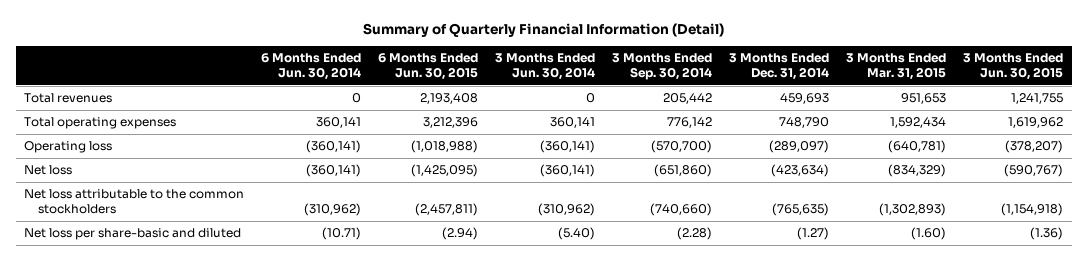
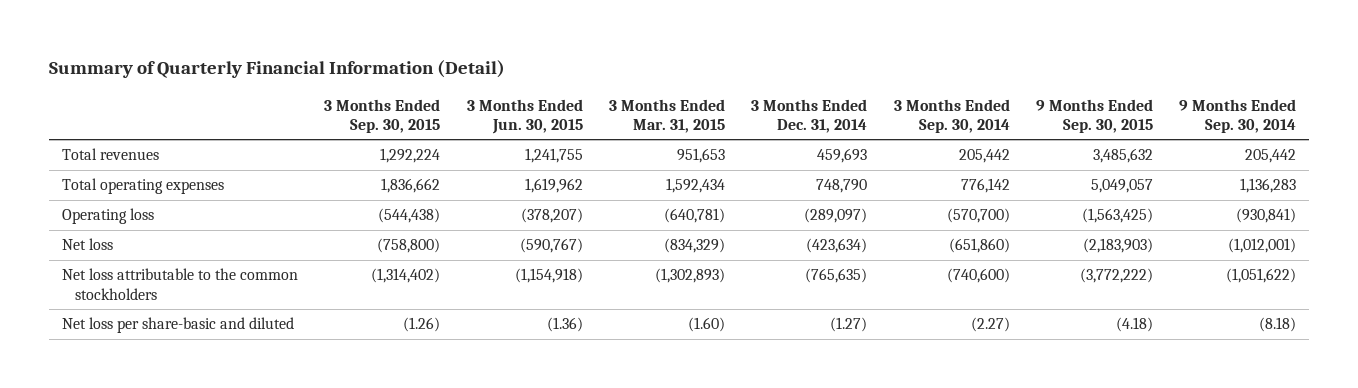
- | 6 Months Ended Jun. 30, 2014 | 6 Months Ended Jun. 30, 2015 | 3 Months Ended Jun. 30, 2014 | 3 Months Ended Sep. 30, 2014 | 3 Months Ended Dec. 31, 2014 | 3 Months Ended Mar. 31, 2015 | 3 Months Ended Jun. 30, 2015
+ | 3 Months Ended Sep. 30, 2015 | 3 Months Ended Jun. 30, 2015 | 3 Months Ended Mar. 31, 2015 | 3 Months Ended Dec. 31, 2014 | 3 Months Ended Sep. 30, 2014 | 9 Months Ended Sep. 30, 2015 | 9 Months Ended Sep. 30, 2014
- Net loss attributable to the common stockholders | (310,962) | (2,457,811) | (310,962) | (740,660) | (765,635) | (1,302,893) | (1,154,918)
- Net loss per share-basic and diluted | (10.71) | (2.94) | (5.40) | (2.28) | (1.27) | (1.60) | (1.36)
+ Net loss attributable to the common stockholders | (1,314,402) | (1,154,918) | (1,302,893) | (765,635) | (740,600) | (3,772,222) | (1,051,622)
+ Net loss per share-basic and diluted | (1.26) | (1.36) | (1.60) | (1.27) | (2.27) | (4.18) | (8.18)

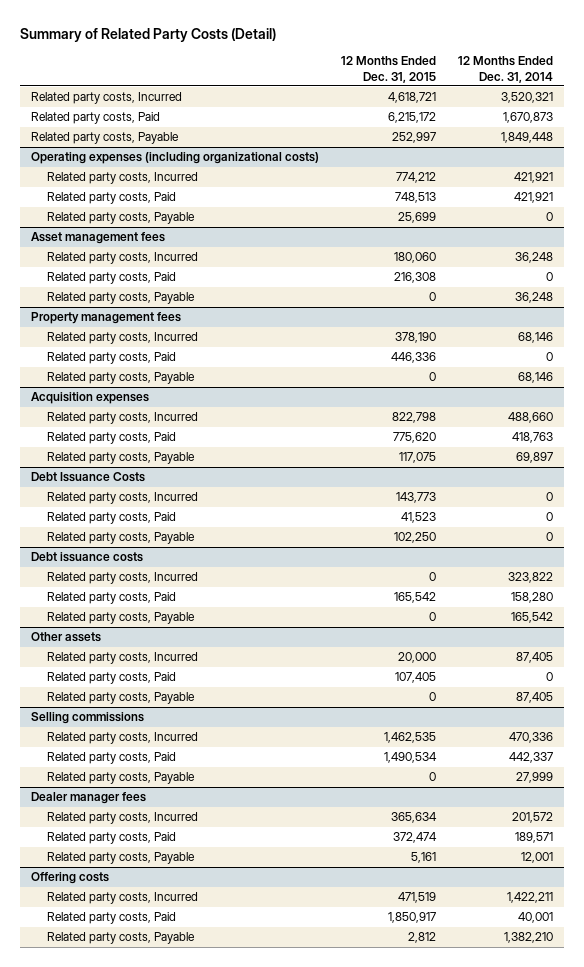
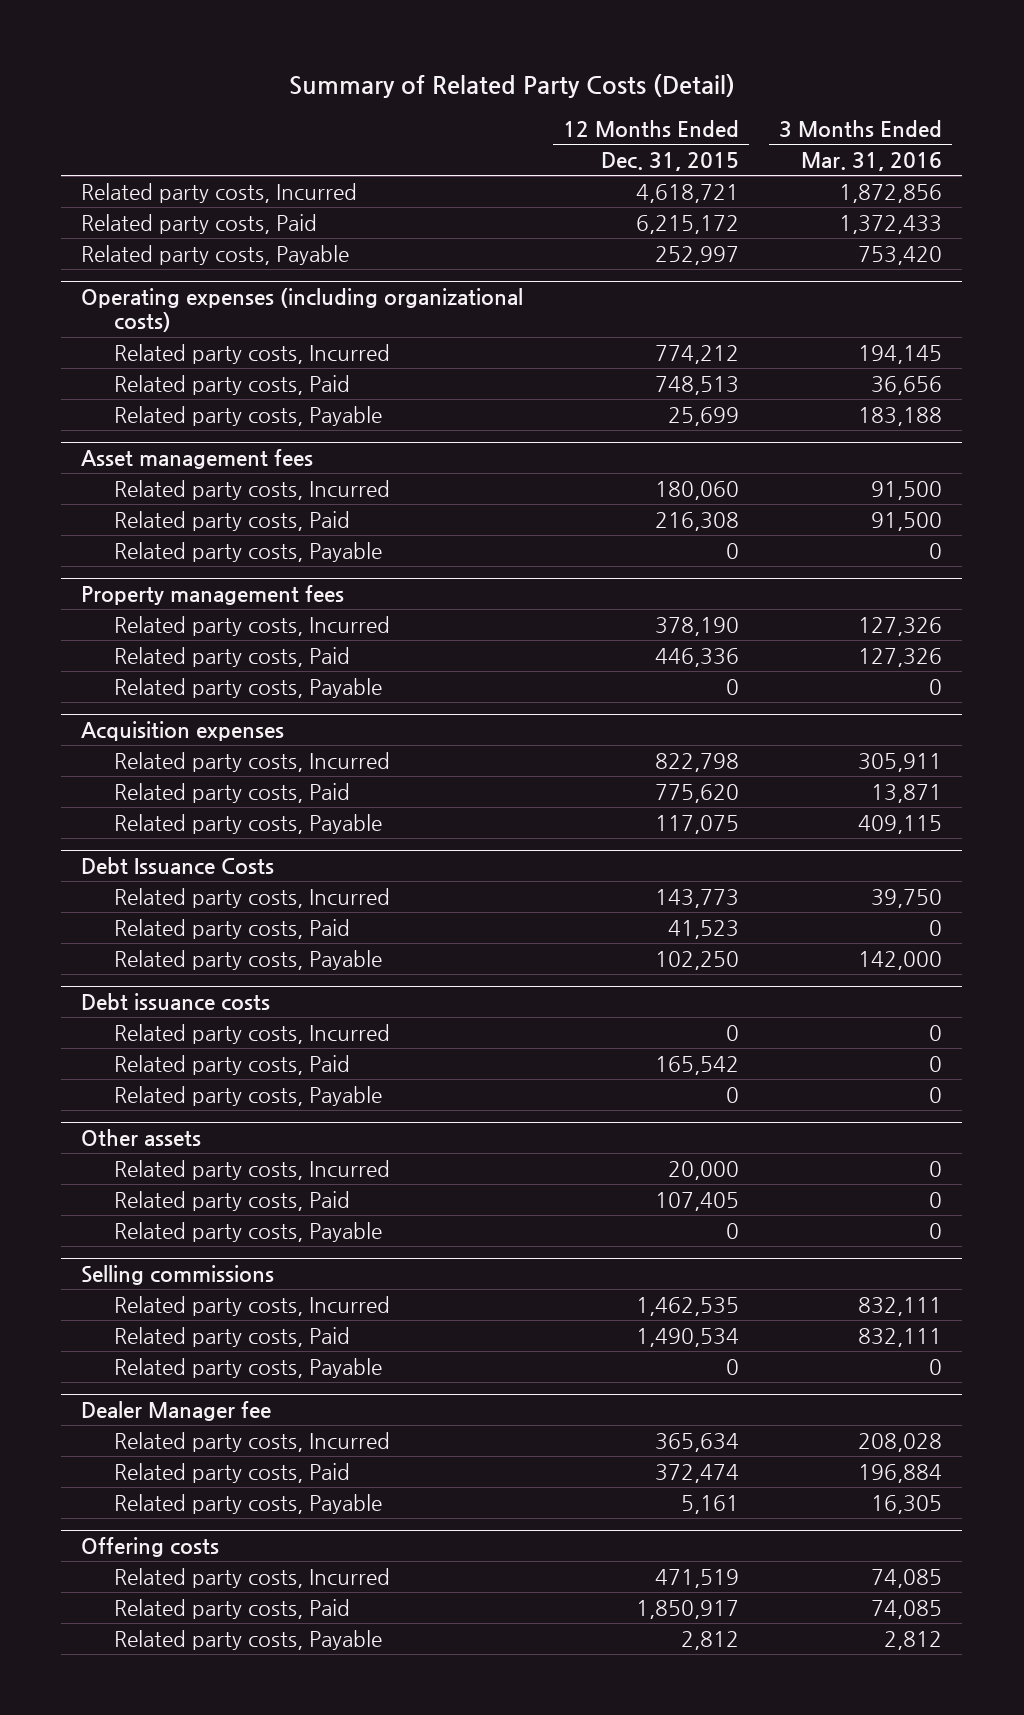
- | 12 Months Ended Dec. 31, 2015 | 12 Months Ended Dec. 31, 2014
+ | 12 Months Ended Dec. 31, 2015 | 3 Months Ended Mar. 31, 2016
- Dealer manager fees
+ Dealer Manager fee

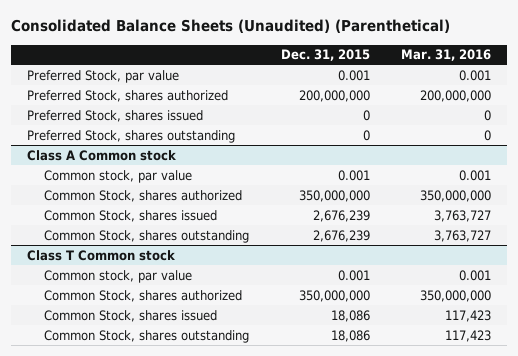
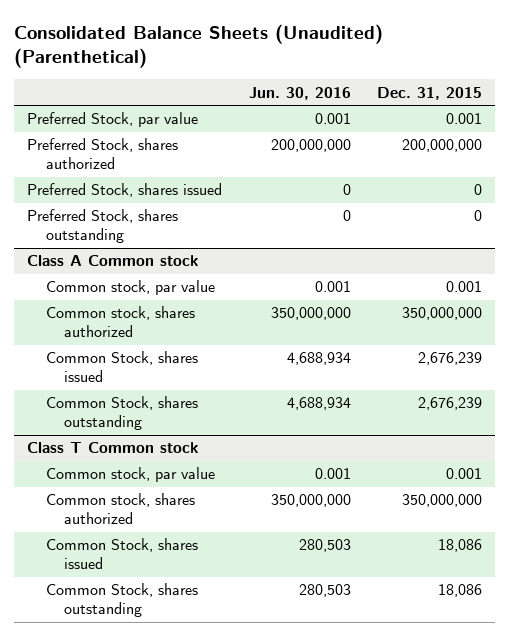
- | Dec. 31, 2015 | Mar. 31, 2016
+ | Jun. 30, 2016 | Dec. 31, 2015
@ Class A Common stock
- Common Stock, shares authorized | 350,000,000 | 350,000,000
+ Common stock, shares authorized | 350,000,000 | 350,000,000
@ Class T Common stock
- Common Stock, shares authorized | 350,000,000 | 350,000,000
+ Common stock, shares authorized | 350,000,000 | 350,000,000

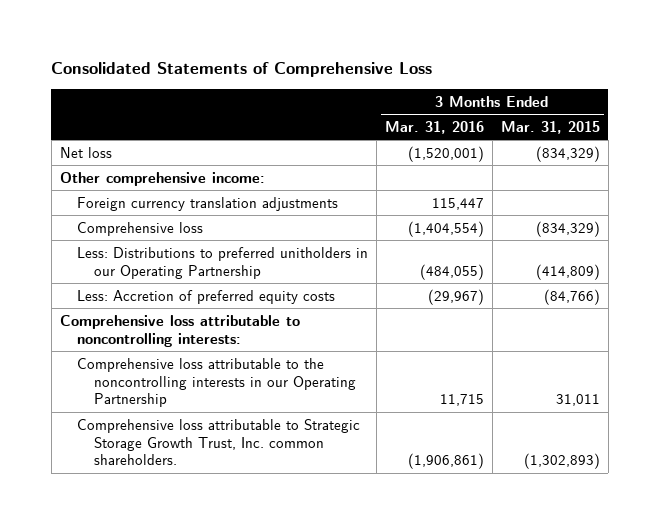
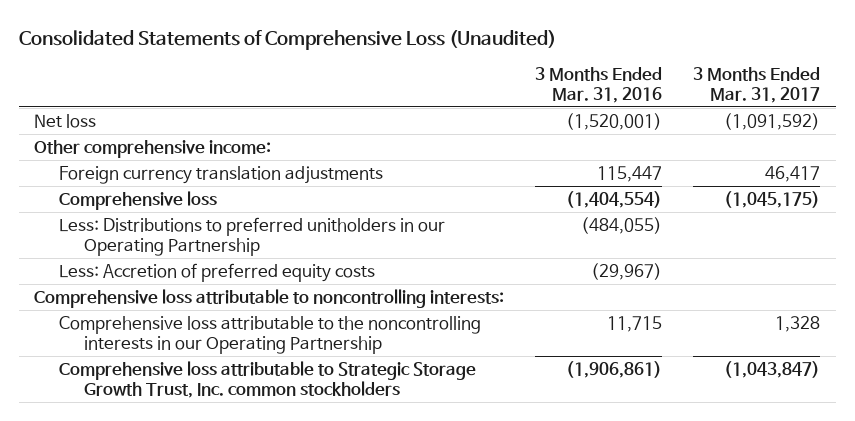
- Consolidated Statements of Comprehensive Loss
+ Consolidated Statements of Comprehensive Loss (Unaudited)
- | 3 Months Ended Mar. 31, 2016 | 3 Months Ended Mar. 31, 2015
+ | 3 Months Ended Mar. 31, 2016 | 3 Months Ended Mar. 31, 2017
- Comprehensive loss attributable to Strategic Storage Growth Trust, Inc. common shareholders. | (1,906,861) | (1,302,893)
+ Comprehensive loss attributable to Strategic Storage Growth Trust, Inc. common stockholders | (1,906,861) | (1,043,847)

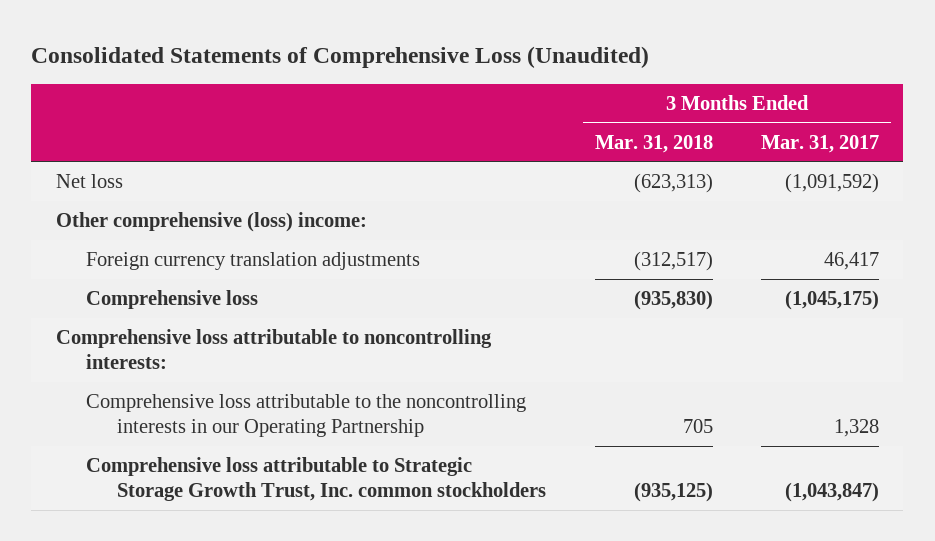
- | 3 Months Ended Mar. 31, 2016 | 3 Months Ended Mar. 31, 2017
+ | 3 Months Ended Mar. 31, 2018 | 3 Months Ended Mar. 31, 2017
- Other comprehensive income:
+ Other comprehensive (loss) income:
- Less: Distributions to preferred unitholders in our Operating Partnership | (484,055) |
- Less: Accretion of preferred equity costs | (29,967) |

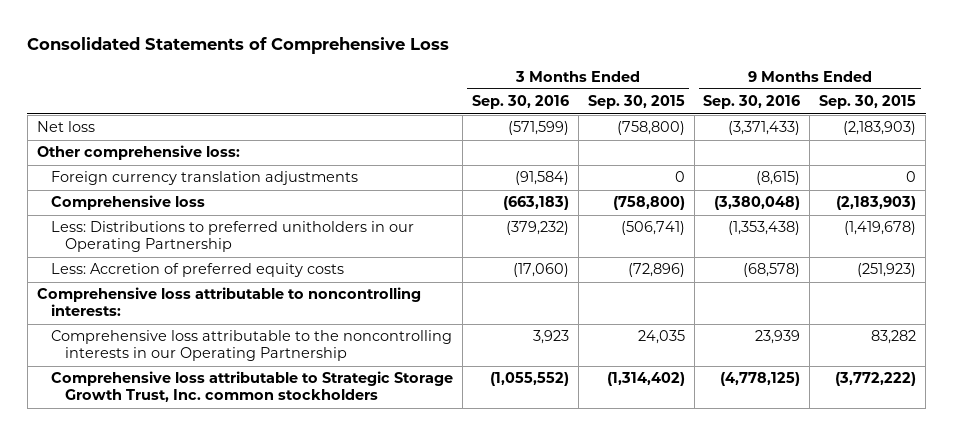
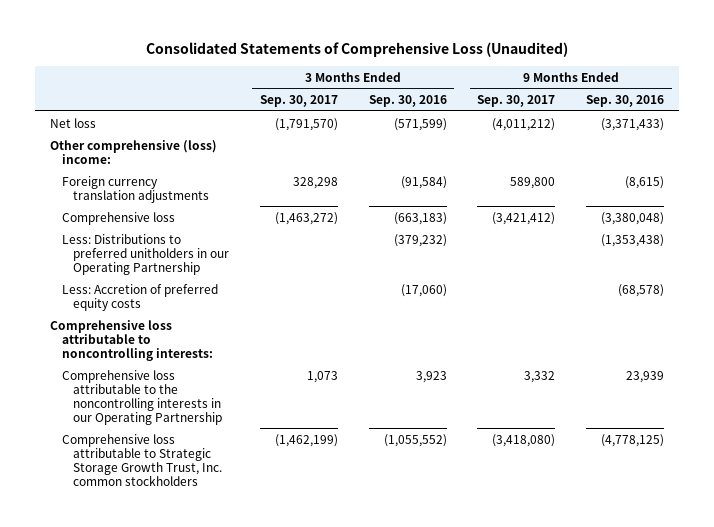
- Consolidated Statements of Comprehensive Loss
+ Consolidated Statements of Comprehensive Loss (Unaudited)
- | 3 Months Ended Sep. 30, 2016 | 3 Months Ended Sep. 30, 2015 | 9 Months Ended Sep. 30, 2016 | 9 Months Ended Sep. 30, 2015
+ | 3 Months Ended Sep. 30, 2017 | 3 Months Ended Sep. 30, 2016 | 9 Months Ended Sep. 30, 2017 | 9 Months Ended Sep. 30, 2016
- Other comprehensive loss:
+ Other comprehensive (loss) income:

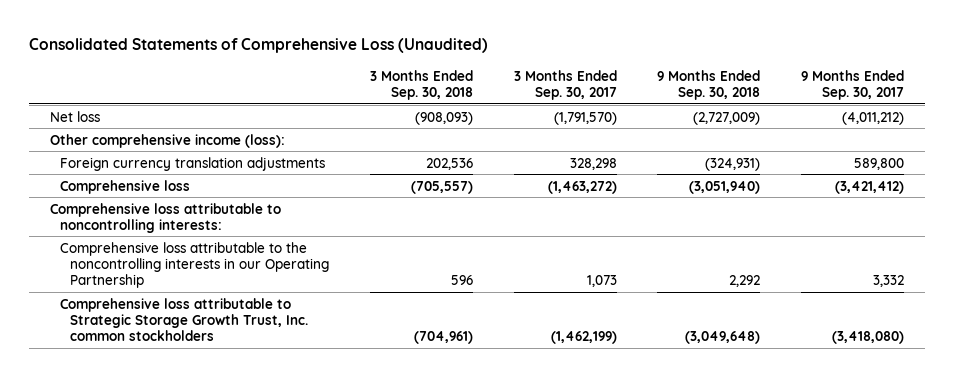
- | 3 Months Ended Sep. 30, 2017 | 3 Months Ended Sep. 30, 2016 | 9 Months Ended Sep. 30, 2017 | 9 Months Ended Sep. 30, 2016
+ | 3 Months Ended Sep. 30, 2018 | 3 Months Ended Sep. 30, 2017 | 9 Months Ended Sep. 30, 2018 | 9 Months Ended Sep. 30, 2017
- Other comprehensive (loss) income:
+ Other comprehensive income (loss):
- Less: Distributions to preferred unitholders in our Operating Partnership | | (379,232) | | (1,353,438)
- Less: Accretion of preferred equity costs | | (17,060) | | (68,578)

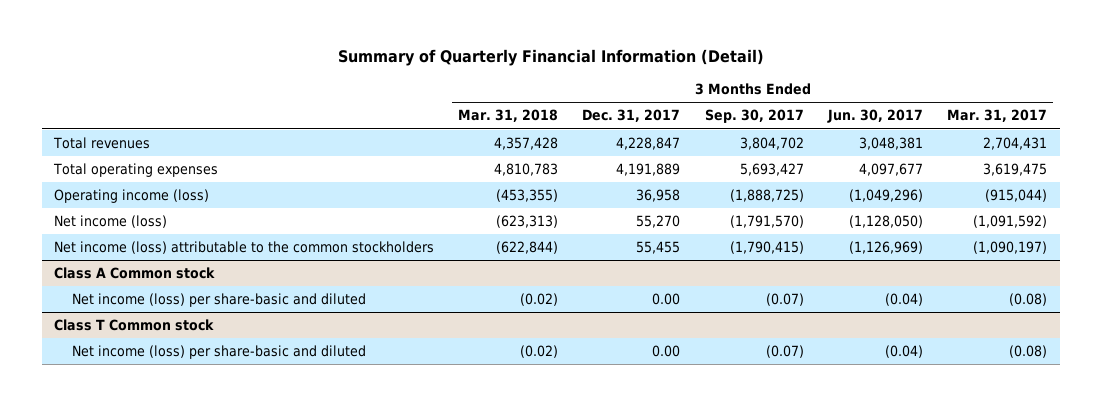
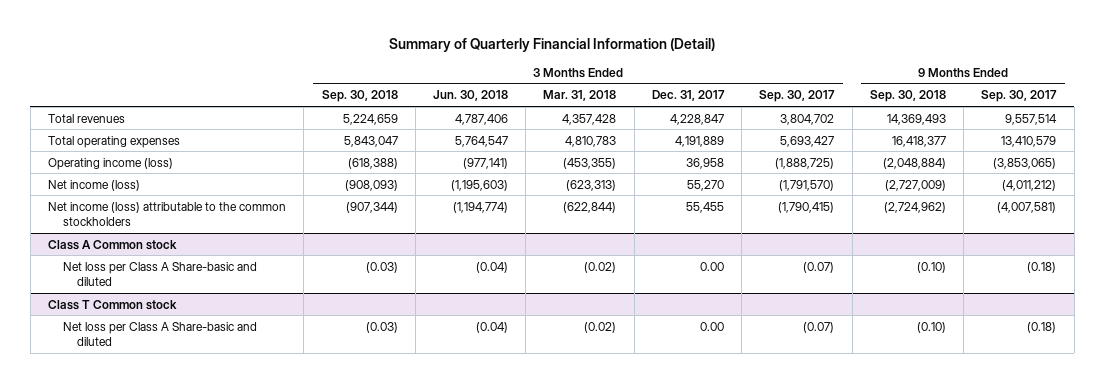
- | 3 Months Ended Mar. 31, 2018 | 3 Months Ended Dec. 31, 2017 | 3 Months Ended Sep. 30, 2017 | 3 Months Ended Jun. 30, 2017 | 3 Months Ended Mar. 31, 2017
+ | 3 Months Ended Sep. 30, 2018 | 3 Months Ended Jun. 30, 2018 | 3 Months Ended Mar. 31, 2018 | 3 Months Ended Dec. 31, 2017 | 3 Months Ended Sep. 30, 2017 | 9 Months Ended Sep. 30, 2018 | 9 Months Ended Sep. 30, 2017
@ Class A Common stock
- Net income (loss) per share-basic and diluted | (0.02) | 0.00 | (0.07) | (0.04) | (0.08)
+ Net loss per Class A Share-basic and diluted | (0.03) | (0.04) | (0.02) | 0.00 | (0.07) | (0.10) | (0.18)
@ Class T Common stock
- Net income (loss) per share-basic and diluted | (0.02) | 0.00 | (0.07) | (0.04) | (0.08)
+ Net loss per Class A Share-basic and diluted | (0.03) | (0.04) | (0.02) | 0.00 | (0.07) | (0.10) | (0.18)

